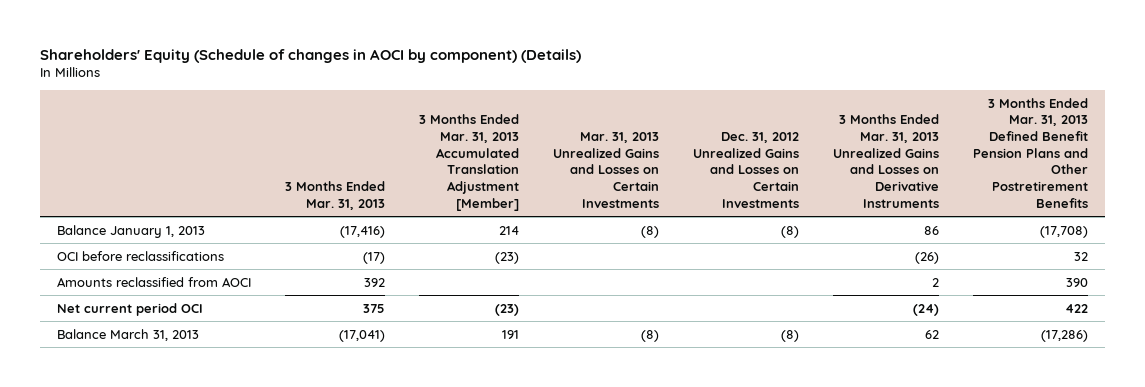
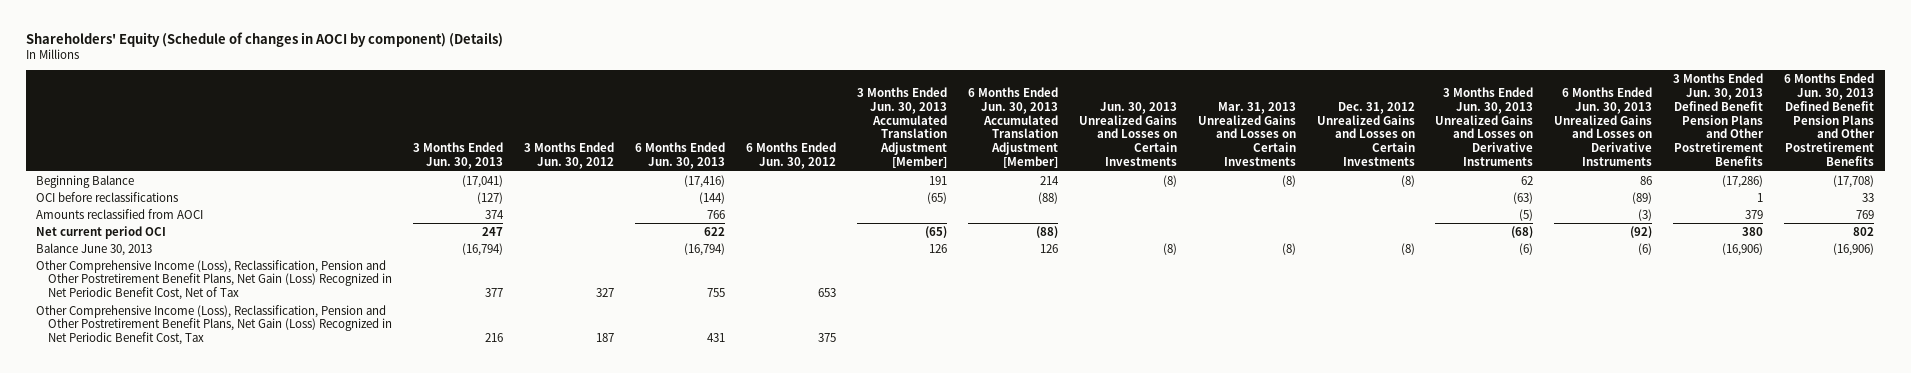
- | 3 Months Ended Mar. 31, 2013 | 3 Months Ended Mar. 31, 2013 Accumulated Translation Adjustment [Member] | Mar. 31, 2013 Unrealized Gains and Losses on Certain Investments | Dec. 31, 2012 Unrealized Gains and Losses on Certain Investments | 3 Months Ended Mar. 31, 2013 Unrealized Gains and Losses on Derivative Instruments | 3 Months Ended Mar. 31, 2013 Defined Benefit Pension Plans and Other Postretirement Benefits
+ | 3 Months Ended Jun. 30, 2013 | 3 Months Ended Jun. 30, 2012 | 6 Months Ended Jun. 30, 2013 | 6 Months Ended Jun. 30, 2012 | 3 Months Ended Jun. 30, 2013 Accumulated Translation Adjustment [Member] | 6 Months Ended Jun. 30, 2013 Accumulated Translation Adjustment [Member] | Jun. 30, 2013 Unrealized Gains and Losses on Certain Investments | Mar. 31, 2013 Unrealized Gains and Losses on Certain Investments | Dec. 31, 2012 Unrealized Gains and Losses on Certain Investments | 3 Months Ended Jun. 30, 2013 Unrealized Gains and Losses on Derivative Instruments | 6 Months Ended Jun. 30, 2013 Unrealized Gains and Losses on Derivative Instruments | 3 Months Ended Jun. 30, 2013 Defined Benefit Pension Plans and Other Postretirement Benefits | 6 Months Ended Jun. 30, 2013 Defined Benefit Pension Plans and Other Postretirement Benefits
- Balance January 1, 2013 | (17,416) | 214 | (8) | (8) | 86 | (17,708)
+ Beginning Balance | (17,041) | | (17,416) | | 191 | 214 | (8) | (8) | (8) | 62 | 86 | (17,286) | (17,708)
- Balance March 31, 2013 | (17,041) | 191 | (8) | (8) | 62 | (17,286)
+ Balance June 30, 2013 | (16,794) | | (16,794) | | 126 | 126 | (8) | (8) | (8) | (6) | (6) | (16,906) | (16,906)
+ Other Comprehensive Income (Loss), Reclassification, Pension and Other Postretirement Benefit Plans, Net Gain (Loss) Recognized in Net Periodic Benefit Cost, Net of Tax | 377 | 327 | 755 | 653 | | | | | | | | |
+ Other Comprehensive Income (Loss), Reclassification, Pension and Other Postretirement Benefit Plans, Net Gain (Loss) Recognized in Net Periodic Benefit Cost, Tax | 216 | 187 | 431 | 375 | | | | | | | | |

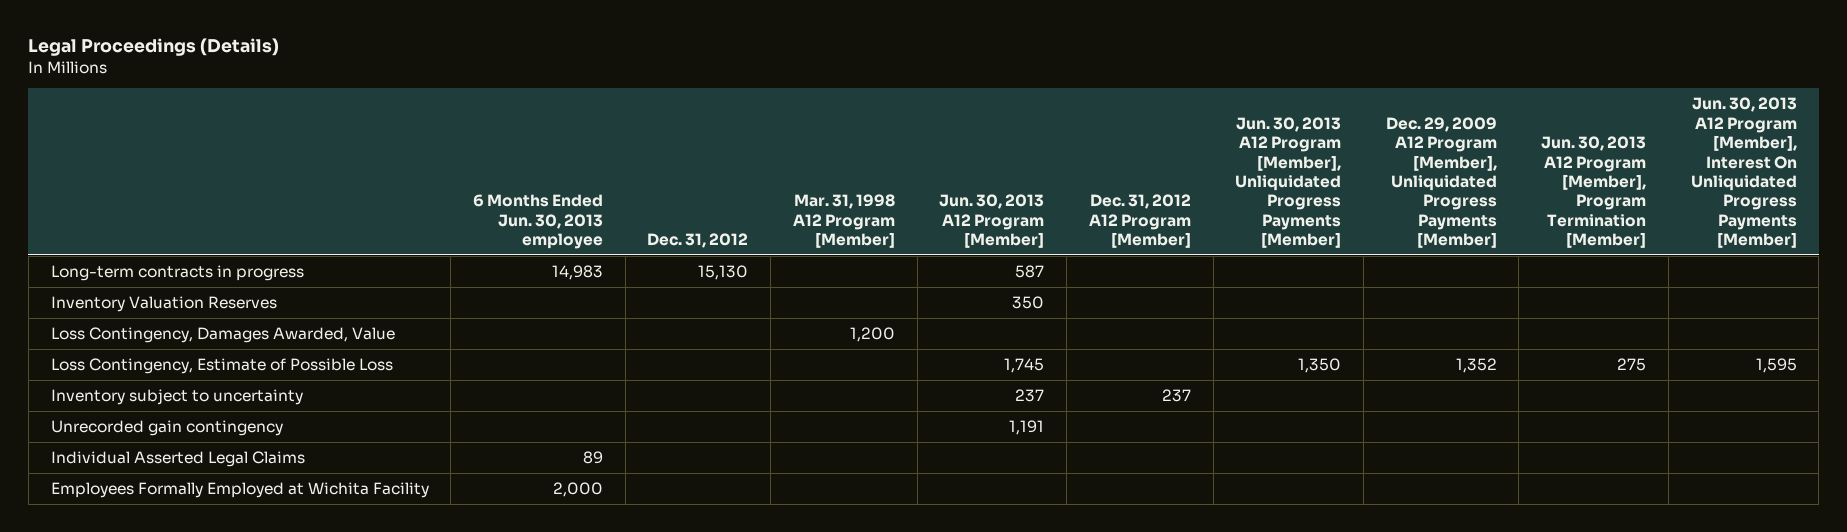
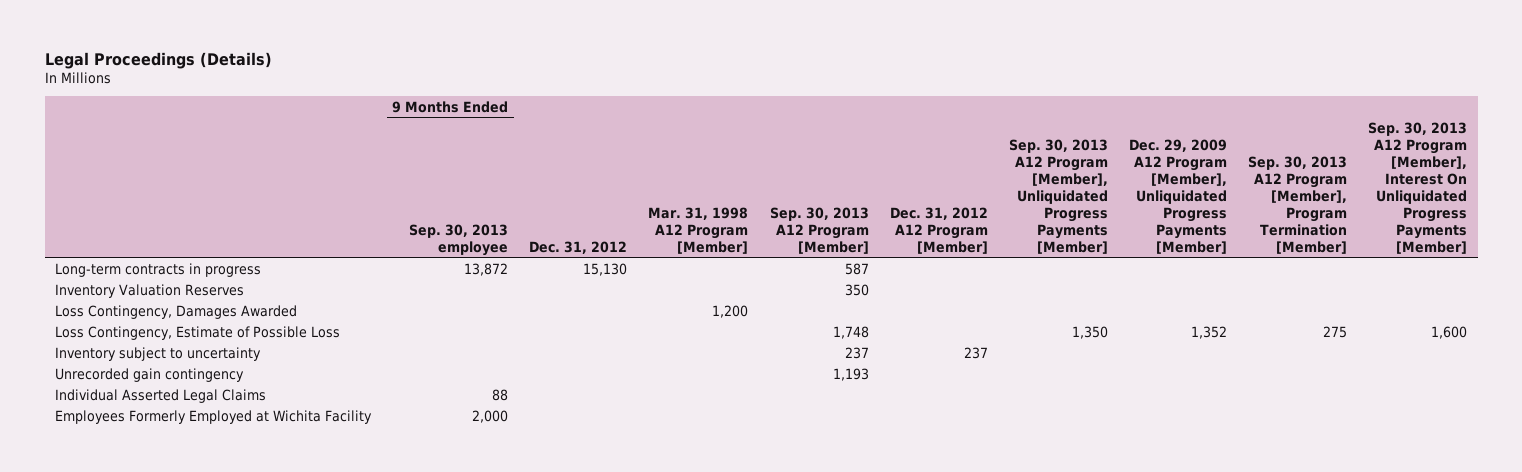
- | 6 Months Ended Jun. 30, 2013 employee | Dec. 31, 2012 | Mar. 31, 1998 A12 Program [Member] | Jun. 30, 2013 A12 Program [Member] | Dec. 31, 2012 A12 Program [Member] | Jun. 30, 2013 A12 Program [Member], Unliquidated Progress Payments [Member] | Dec. 29, 2009 A12 Program [Member], Unliquidated Progress Payments [Member] | Jun. 30, 2013 A12 Program [Member], Program Termination [Member] | Jun. 30, 2013 A12 Program [Member], Interest On Unliquidated Progress Payments [Member]
+ | 9 Months Ended Sep. 30, 2013 employee | Dec. 31, 2012 | Mar. 31, 1998 A12 Program [Member] | Sep. 30, 2013 A12 Program [Member] | Dec. 31, 2012 A12 Program [Member] | Sep. 30, 2013 A12 Program [Member], Unliquidated Progress Payments [Member] | Dec. 29, 2009 A12 Program [Member], Unliquidated Progress Payments [Member] | Sep. 30, 2013 A12 Program [Member], Program Termination [Member] | Sep. 30, 2013 A12 Program [Member], Interest On Unliquidated Progress Payments [Member]
- Loss Contingency, Damages Awarded, Value | | | 1,200 | | | | | |
+ Loss Contingency, Damages Awarded | | | 1,200 | | | | | |
- Employees Formally Employed at Wichita Facility | 2,000 | | | | | | | |
+ Employees Formerly Employed at Wichita Facility | 2,000 | | | | | | | |

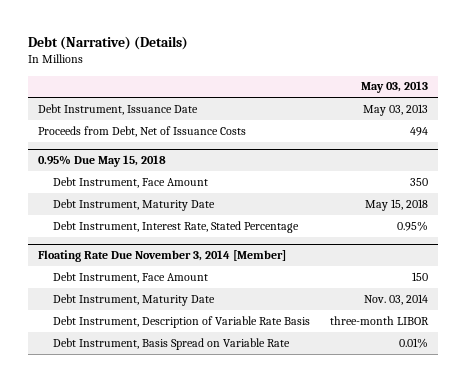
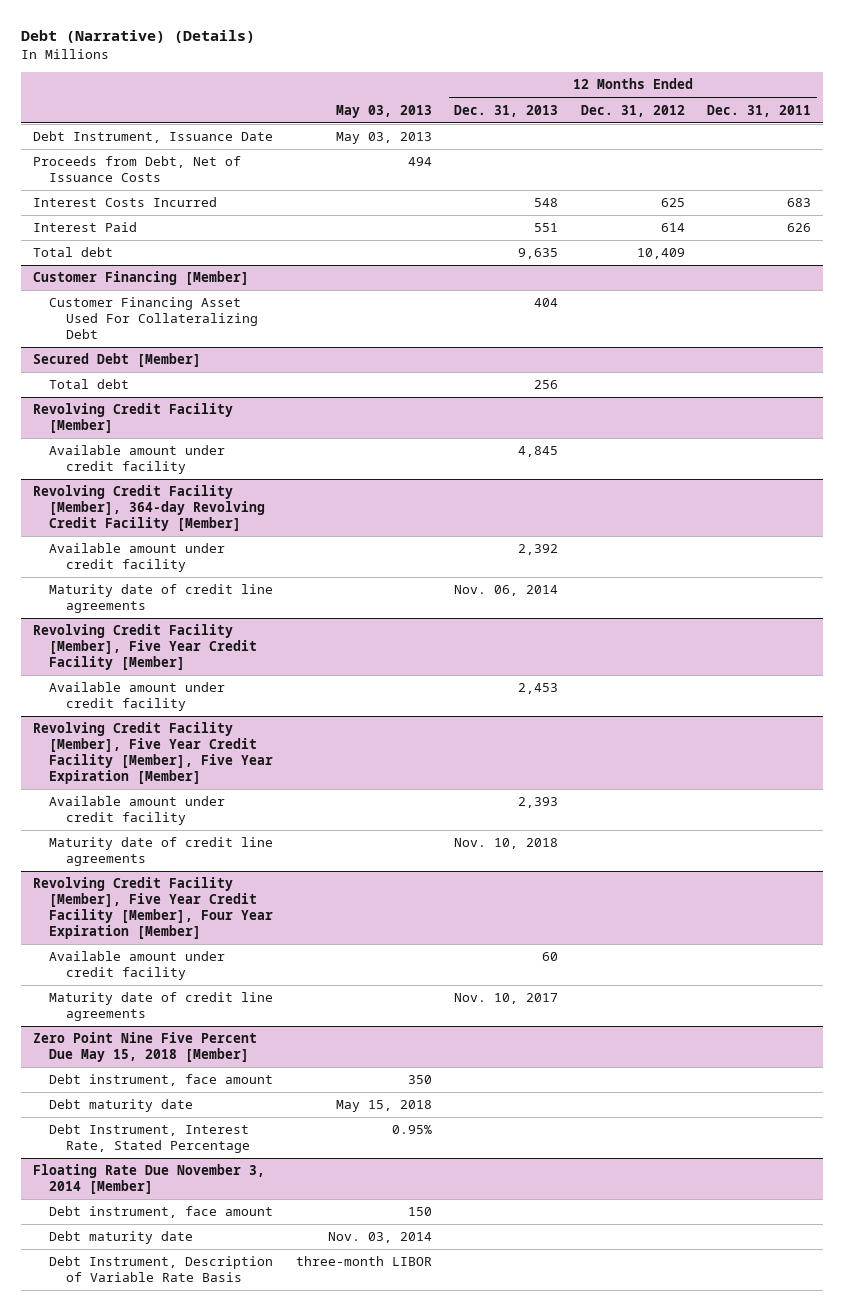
- | May 03, 2013
+ | May 03, 2013 | 12 Months Ended Dec. 31, 2013 | 12 Months Ended Dec. 31, 2012 | 12 Months Ended Dec. 31, 2011
- 0.95% Due May 15, 2018
- Debt Instrument, Face Amount | 350
- Debt Instrument, Maturity Date | May 15, 2018
+ Interest Costs Incurred | | 548 | 625 | 683
+ Interest Paid | | 551 | 614 | 626
+ Total debt | | 9,635 | 10,409 |
+ Customer Financing [Member]
+ Customer Financing Asset Used For Collateralizing Debt | | 404 | |
+ Secured Debt [Member]
+ Total debt | | 256 | |
+ Revolving Credit Facility [Member]
+ Available amount under credit facility | | 4,845 | |
+ Revolving Credit Facility [Member], 364-day Revolving Credit Facility [Member]
+ Available amount under credit facility | | 2,392 | |
+ Maturity date of credit line agreements | | Nov. 06, 2014 | |
+ Revolving Credit Facility [Member], Five Year Credit Facility [Member]
+ Available amount under credit facility | | 2,453 | |
+ Revolving Credit Facility [Member], Five Year Credit Facility [Member], Five Year Expiration [Member]
+ Available amount under credit facility | | 2,393 | |
+ Maturity date of credit line agreements | | Nov. 10, 2018 | |
+ Revolving Credit Facility [Member], Five Year Credit Facility [Member], Four Year Expiration [Member]
+ Available amount under credit facility | | 60 | |
+ Maturity date of credit line agreements | | Nov. 10, 2017 | |
+ Zero Point Nine Five Percent Due May 15, 2018 [Member]
+ Debt instrument, face amount | 350 | | |
+ Debt maturity date | May 15, 2018 | | |
@ Floating Rate Due November 3, 2014 [Member]
- Debt Instrument, Face Amount | 150
- Debt Instrument, Maturity Date | Nov. 03, 2014
+ Debt instrument, face amount | 150 | | |
+ Debt maturity date | Nov. 03, 2014 | | |
- Debt Instrument, Basis Spread on Variable Rate | 0.01%

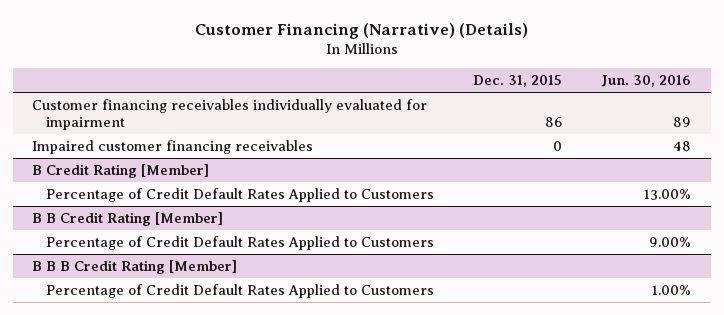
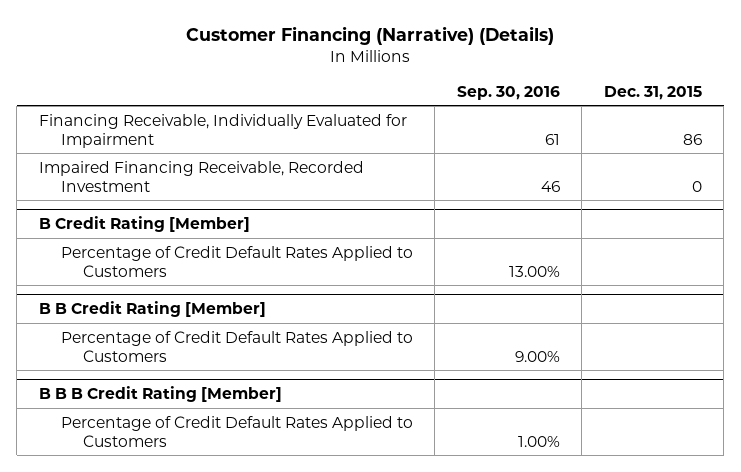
- | Dec. 31, 2015 | Jun. 30, 2016
+ | Sep. 30, 2016 | Dec. 31, 2015
- Customer financing receivables individually evaluated for impairment | 86 | 89
- Impaired customer financing receivables | 0 | 48
+ Financing Receivable, Individually Evaluated for Impairment | 61 | 86
+ Impaired Financing Receivable, Recorded Investment | 46 | 0

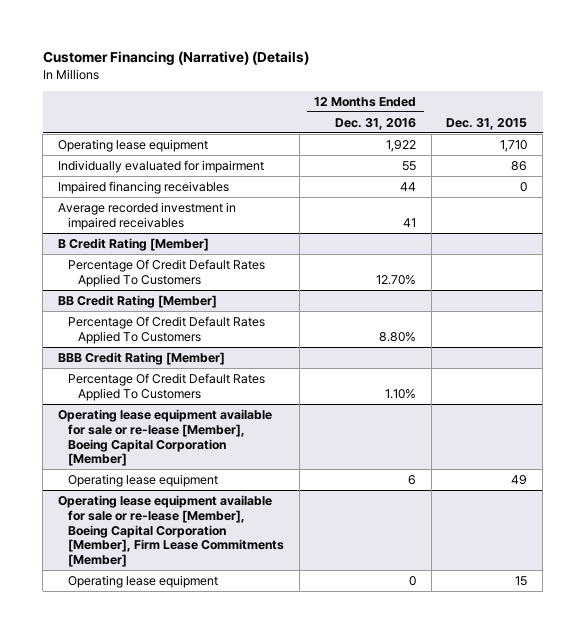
- | Sep. 30, 2016 | Dec. 31, 2015
+ | 12 Months Ended Dec. 31, 2016 | Dec. 31, 2015
- Financing Receivable, Individually Evaluated for Impairment | 61 | 86
- Impaired Financing Receivable, Recorded Investment | 46 | 0
+ Operating lease equipment | 1,922 | 1,710
+ Individually evaluated for impairment | 55 | 86
+ Impaired financing receivables | 44 | 0
+ Average recorded investment in impaired receivables | 41 |
@ B Credit Rating [Member]
- Percentage of Credit Default Rates Applied to Customers | 13.00% |
- B B Credit Rating [Member]
- Percentage of Credit Default Rates Applied to Customers | 9.00% |
- B B B Credit Rating [Member]
- Percentage of Credit Default Rates Applied to Customers | 1.00% |
@ B Credit Rating [Member]
+ Percentage Of Credit Default Rates Applied To Customers | 12.70% |
+ BB Credit Rating [Member]
+ Percentage Of Credit Default Rates Applied To Customers | 8.80% |
+ BBB Credit Rating [Member]
+ Percentage Of Credit Default Rates Applied To Customers | 1.10% |
+ Operating lease equipment available for sale or re-lease [Member], Boeing Capital Corporation [Member]
+ Operating lease equipment | 6 | 49
+ Operating lease equipment available for sale or re-lease [Member], Boeing Capital Corporation [Member], Firm Lease Commitments [Member]
+ Operating lease equipment | 0 | 15

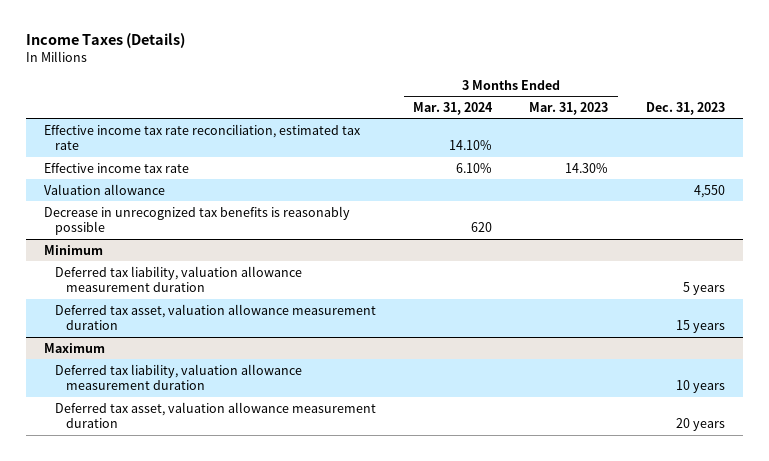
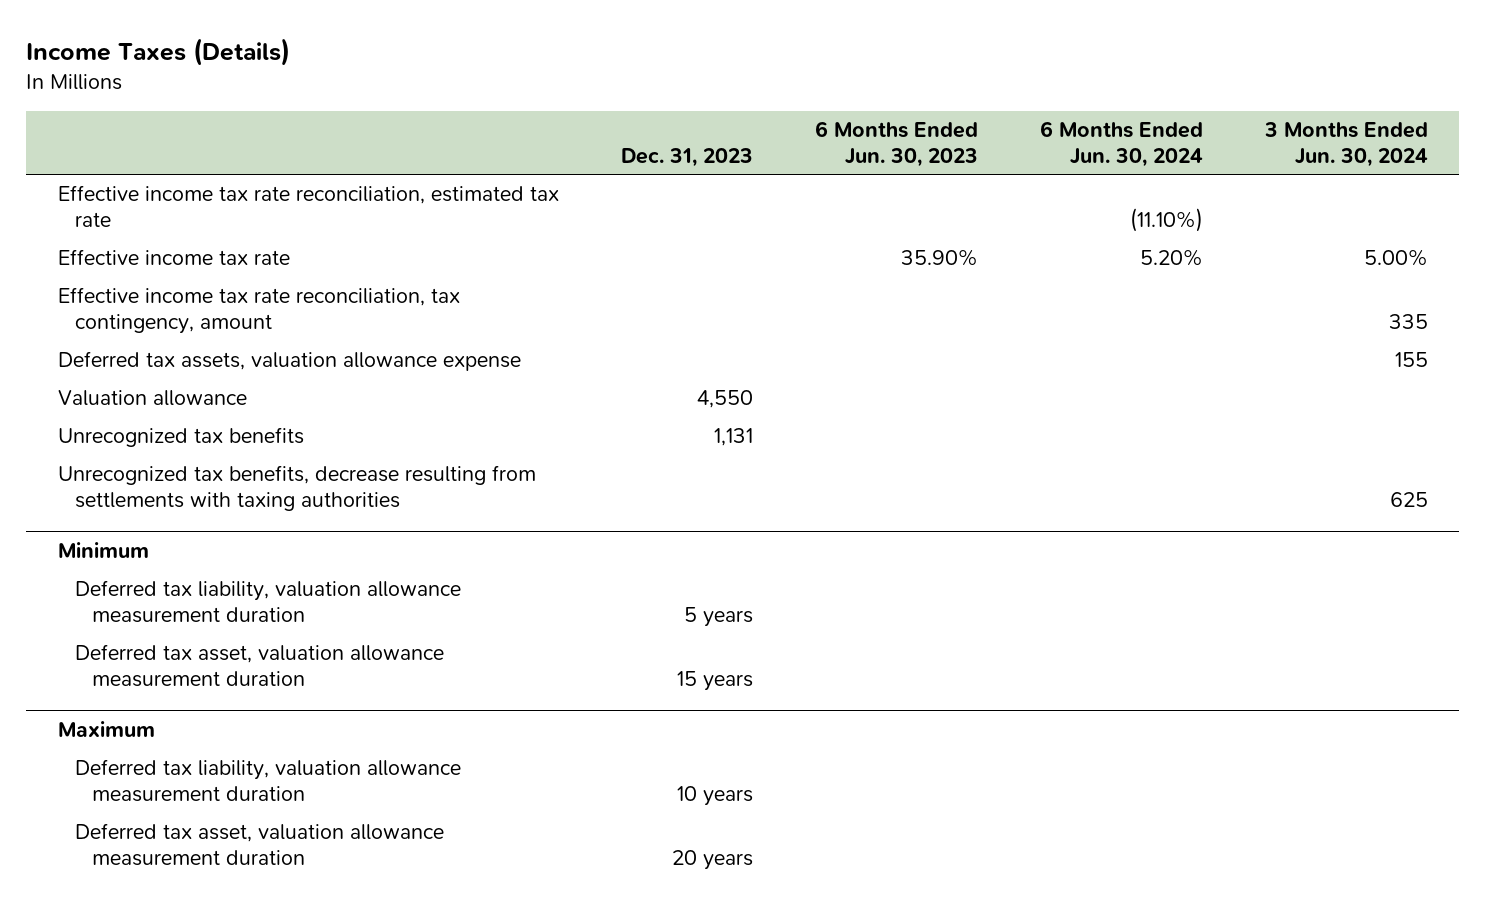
- | 3 Months Ended Mar. 31, 2024 | 3 Months Ended Mar. 31, 2023 | Dec. 31, 2023
+ | Dec. 31, 2023 | 6 Months Ended Jun. 30, 2023 | 6 Months Ended Jun. 30, 2024 | 3 Months Ended Jun. 30, 2024
+ Effective income tax rate reconciliation, tax contingency, amount | | | | 335
+ Deferred tax assets, valuation allowance expense | | | | 155
- Decrease in unrecognized tax benefits is reasonably possible | 620 | |
+ Unrecognized tax benefits | 1,131 | | |
+ Unrecognized tax benefits, decrease resulting from settlements with taxing authorities | | | | 625

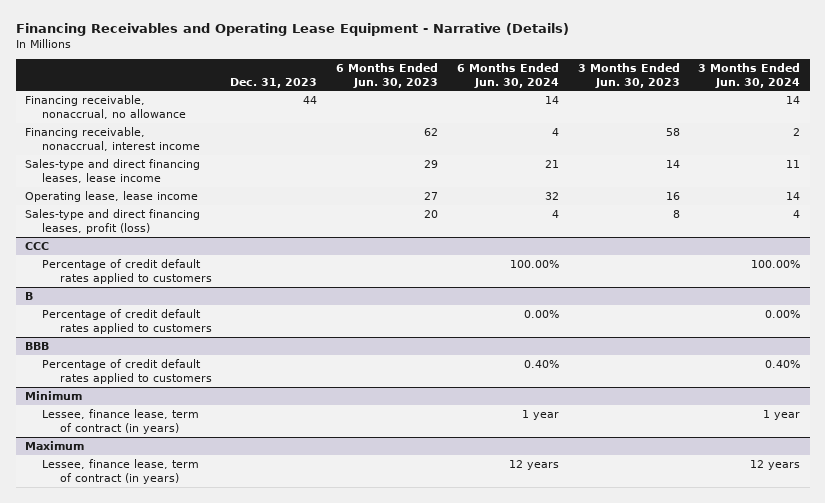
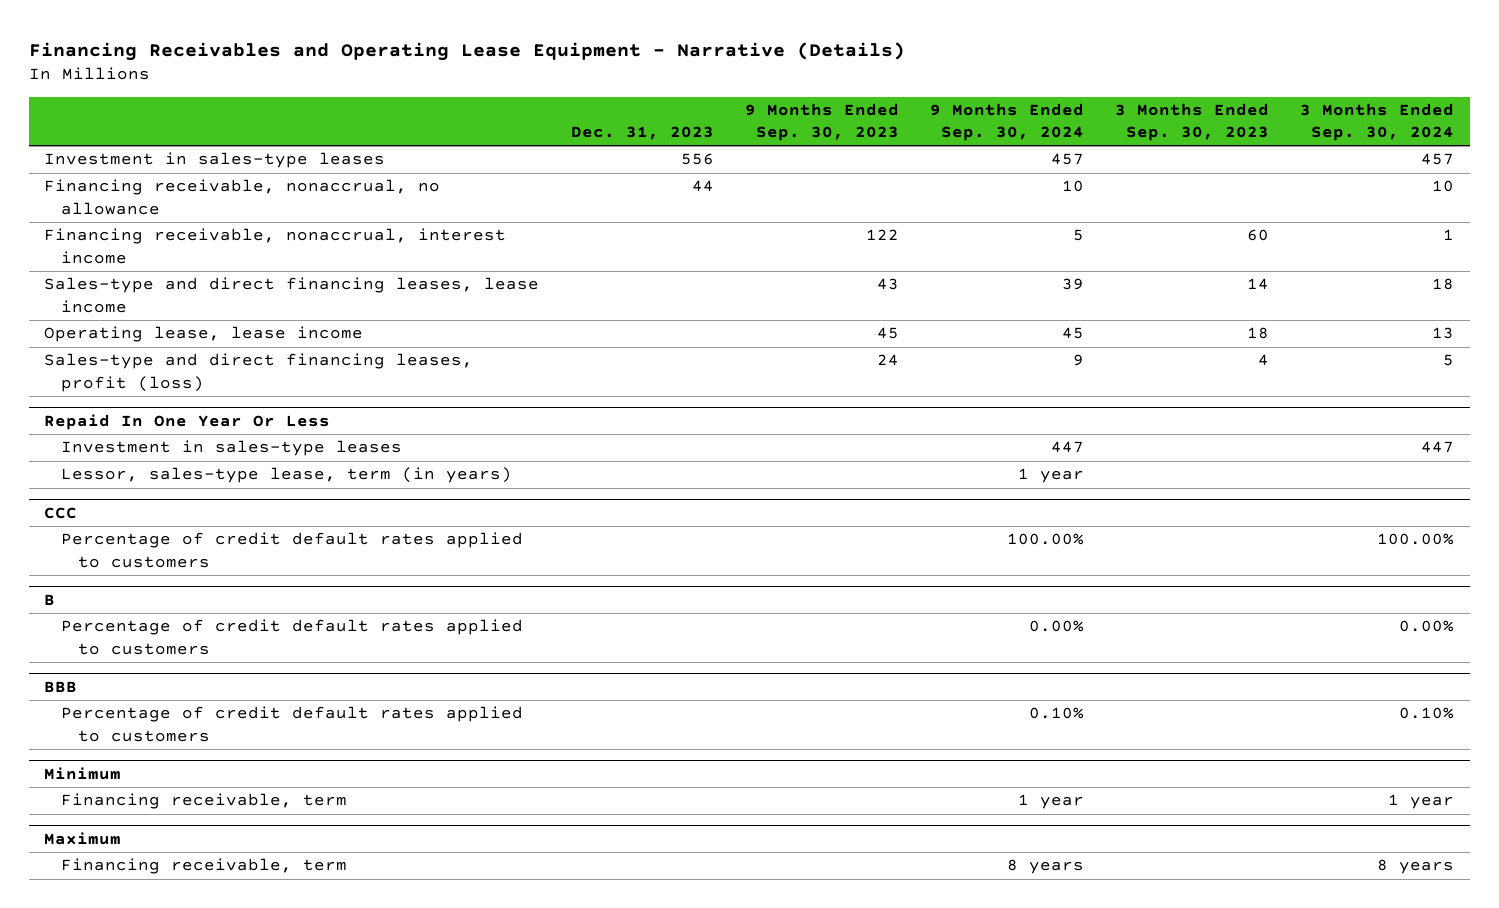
- | Dec. 31, 2023 | 6 Months Ended Jun. 30, 2023 | 6 Months Ended Jun. 30, 2024 | 3 Months Ended Jun. 30, 2023 | 3 Months Ended Jun. 30, 2024
+ | Dec. 31, 2023 | 9 Months Ended Sep. 30, 2023 | 9 Months Ended Sep. 30, 2024 | 3 Months Ended Sep. 30, 2023 | 3 Months Ended Sep. 30, 2024
+ Investment in sales-type leases | 556 | | 457 | | 457
+ Repaid In One Year Or Less
+ Investment in sales-type leases | | | 447 | | 447
+ Lessor, sales-type lease, term (in years) | | | 1 year | |
@ Minimum
- Lessee, finance lease, term of contract (in years) | | | 1 year | | 1 year
+ Financing receivable, term | | | 1 year | | 1 year
@ Maximum
- Lessee, finance lease, term of contract (in years) | | | 12 years | | 12 years
+ Financing receivable, term | | | 8 years | | 8 years

